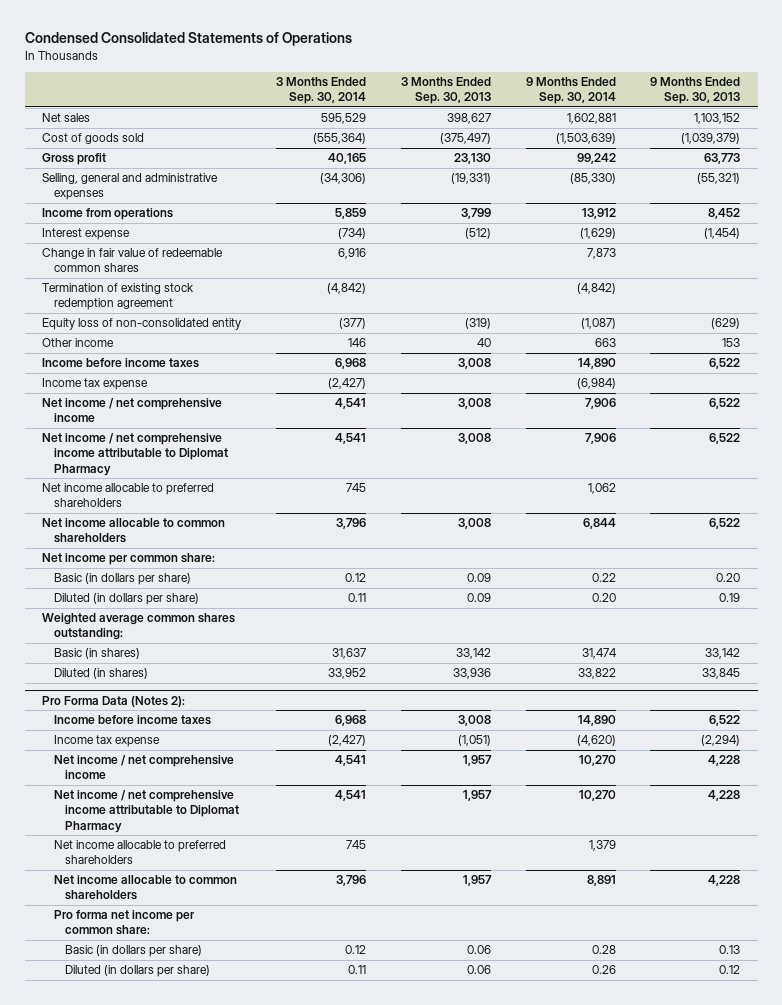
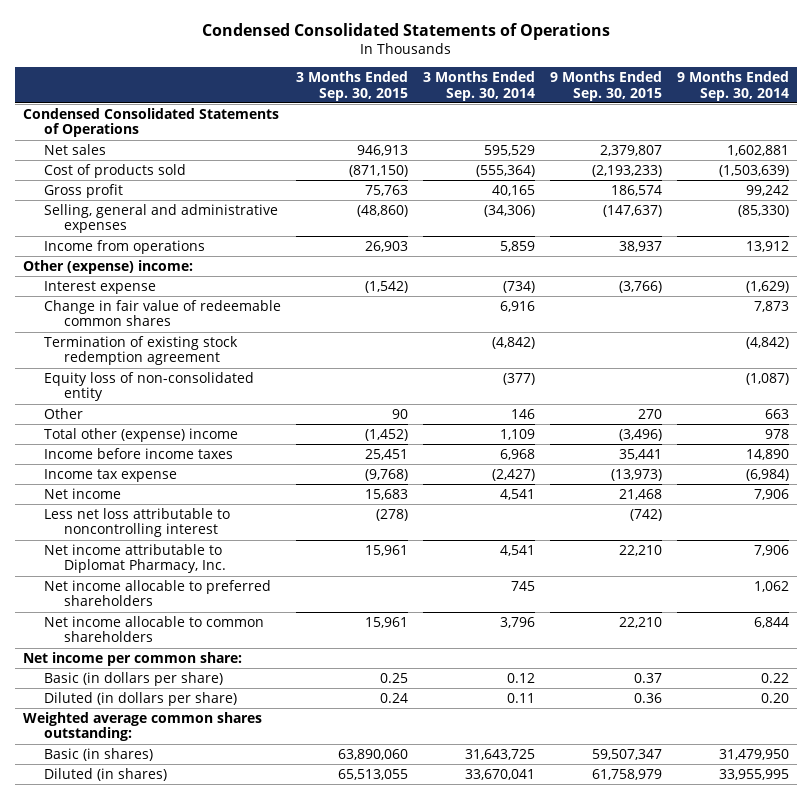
- | 3 Months Ended Sep. 30, 2014 | 3 Months Ended Sep. 30, 2013 | 9 Months Ended Sep. 30, 2014 | 9 Months Ended Sep. 30, 2013
+ | 3 Months Ended Sep. 30, 2015 | 3 Months Ended Sep. 30, 2014 | 9 Months Ended Sep. 30, 2015 | 9 Months Ended Sep. 30, 2014
+ Condensed Consolidated Statements of Operations
- Cost of goods sold | (555,364) | (375,497) | (1,503,639) | (1,039,379)
+ Cost of products sold | (871,150) | (555,364) | (2,193,233) | (1,503,639)
+ Other (expense) income:
- Other income | 146 | 40 | 663 | 153
+ Other | 90 | 146 | 270 | 663
+ Total other (expense) income | (1,452) | 1,109 | (3,496) | 978
- Net income / net comprehensive income | 4,541 | 3,008 | 7,906 | 6,522
- Net income / net comprehensive income attributable to Diplomat Pharmacy | 4,541 | 3,008 | 7,906 | 6,522
+ Net income | 15,683 | 4,541 | 21,468 | 7,906
+ Less net loss attributable to noncontrolling interest | (278) | | (742) |
+ Net income attributable to Diplomat Pharmacy, Inc. | 15,961 | 4,541 | 22,210 | 7,906
- Basic (in shares) | 31,637 | 33,142 | 31,474 | 33,142
- Diluted (in shares) | 33,952 | 33,936 | 33,822 | 33,845
- Pro Forma Data (Notes 2):
- Income before income taxes | 6,968 | 3,008 | 14,890 | 6,522
- Income tax expense | (2,427) | (1,051) | (4,620) | (2,294)
- Net income / net comprehensive income | 4,541 | 1,957 | 10,270 | 4,228
- Net income / net comprehensive income attributable to Diplomat Pharmacy | 4,541 | 1,957 | 10,270 | 4,228
- Net income allocable to preferred shareholders | 745 | | 1,379 |
- Net income allocable to common shareholders | 3,796 | 1,957 | 8,891 | 4,228
- Pro forma net income per common share:
- Basic (in dollars per share) | 0.12 | 0.06 | 0.28 | 0.13
- Diluted (in dollars per share) | 0.11 | 0.06 | 0.26 | 0.12
+ Basic (in shares) | 63,890,060 | 31,643,725 | 59,507,347 | 31,479,950
+ Diluted (in shares) | 65,513,055 | 33,670,041 | 61,758,979 | 33,955,995

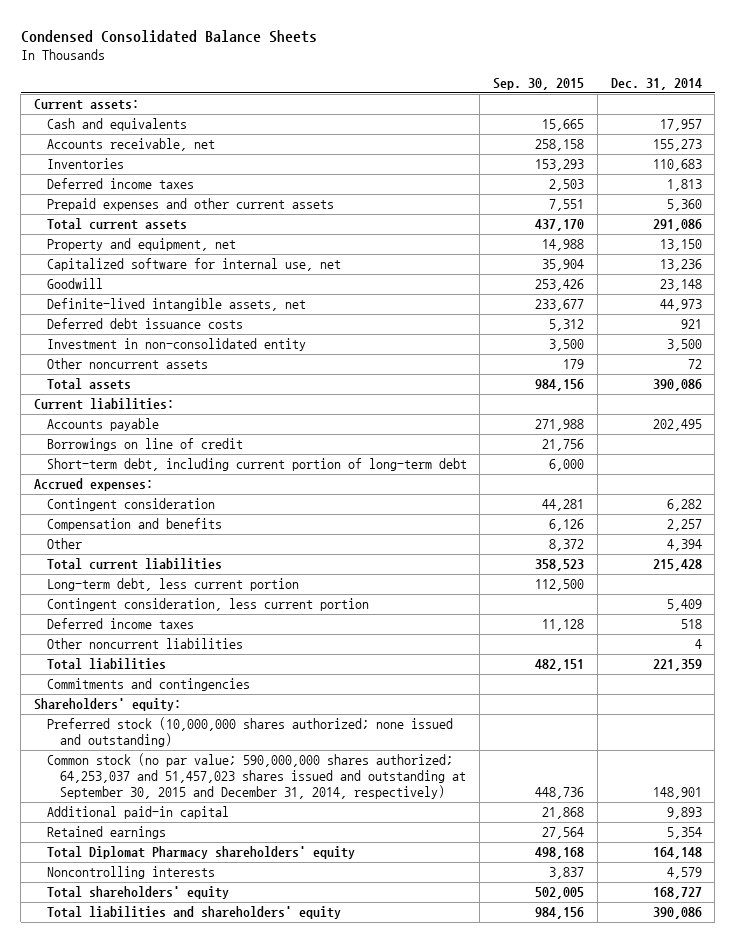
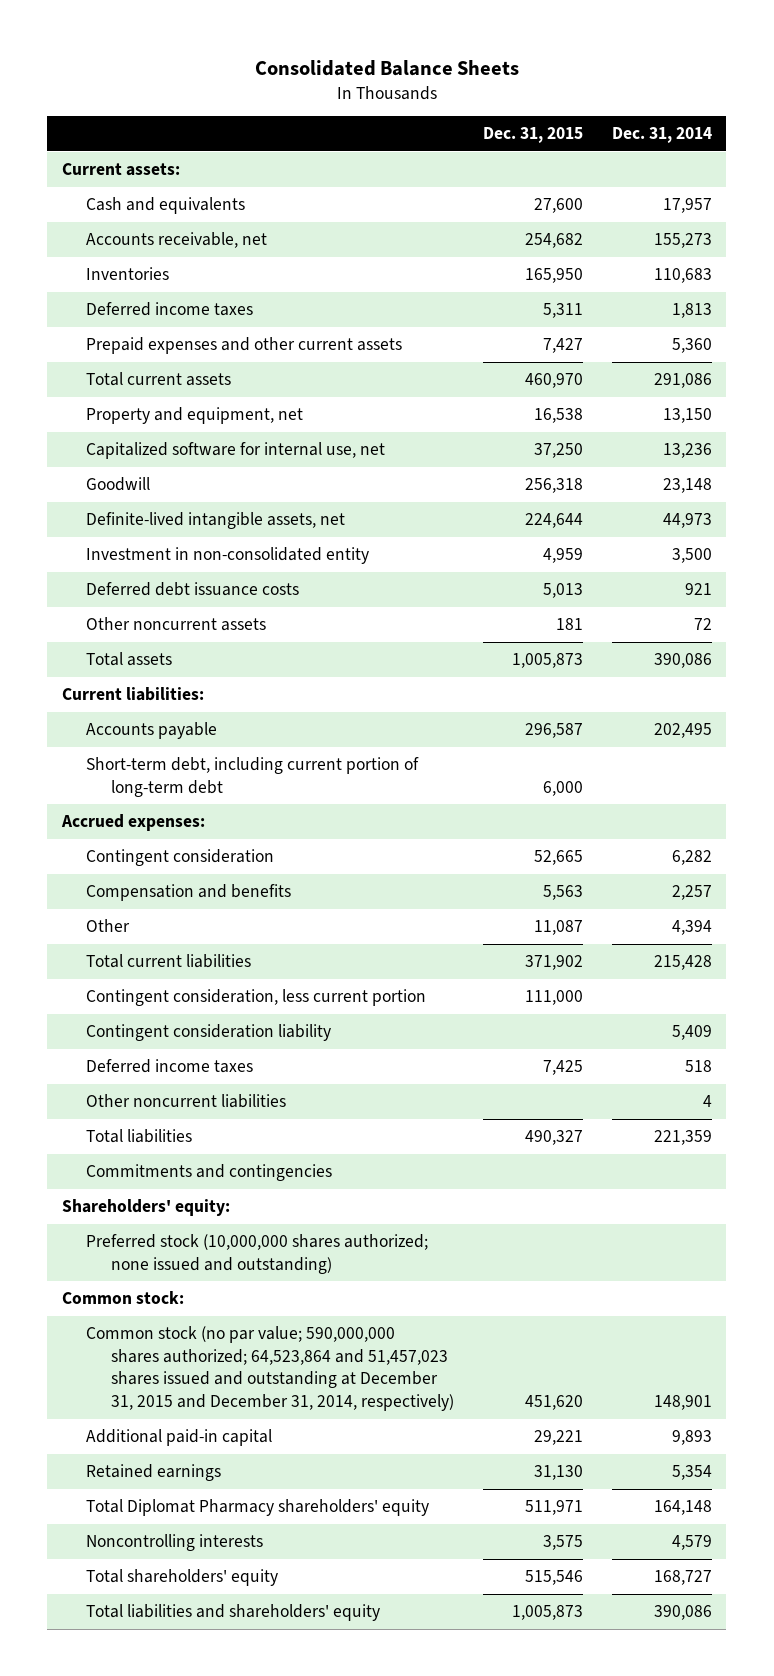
- Condensed Consolidated Balance Sheets
+ Consolidated Balance Sheets
- | Sep. 30, 2015 | Dec. 31, 2014
+ | Dec. 31, 2015 | Dec. 31, 2014
moved down: Deferred debt issuance costs | 5,013 | 921
- Borrowings on line of credit | 21,756 |
- Long-term debt, less current portion | 112,500 |
- Contingent consideration, less current portion | | 5,409
+ Contingent consideration, less current portion | 111,000 |
+ Contingent consideration liability | | 5,409
- Common stock (no par value; 590,000,000 shares authorized; 64,253,037 and 51,457,023 shares issued and outstanding at September 30, 2015 and December 31, 2014, respectively) | 448,736 | 148,901
+ Common stock:
+ Common stock (no par value; 590,000,000 shares authorized; 64,523,864 and 51,457,023 shares issued and outstanding at December 31, 2015 and December 31, 2014, respectively) | 451,620 | 148,901

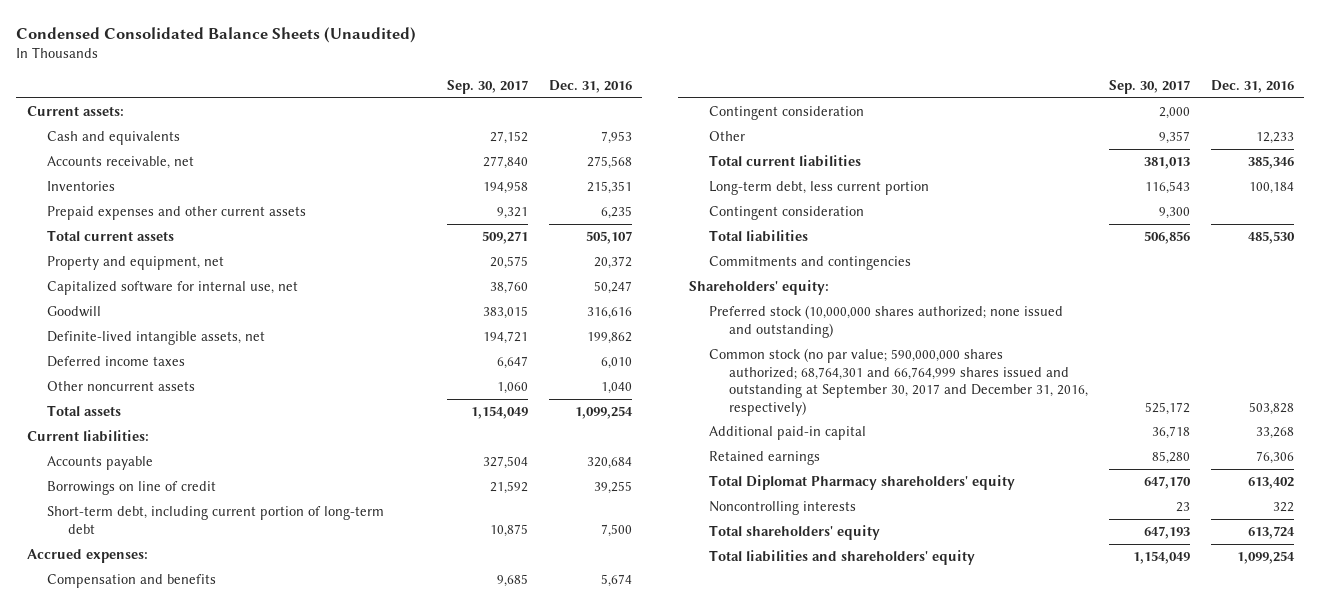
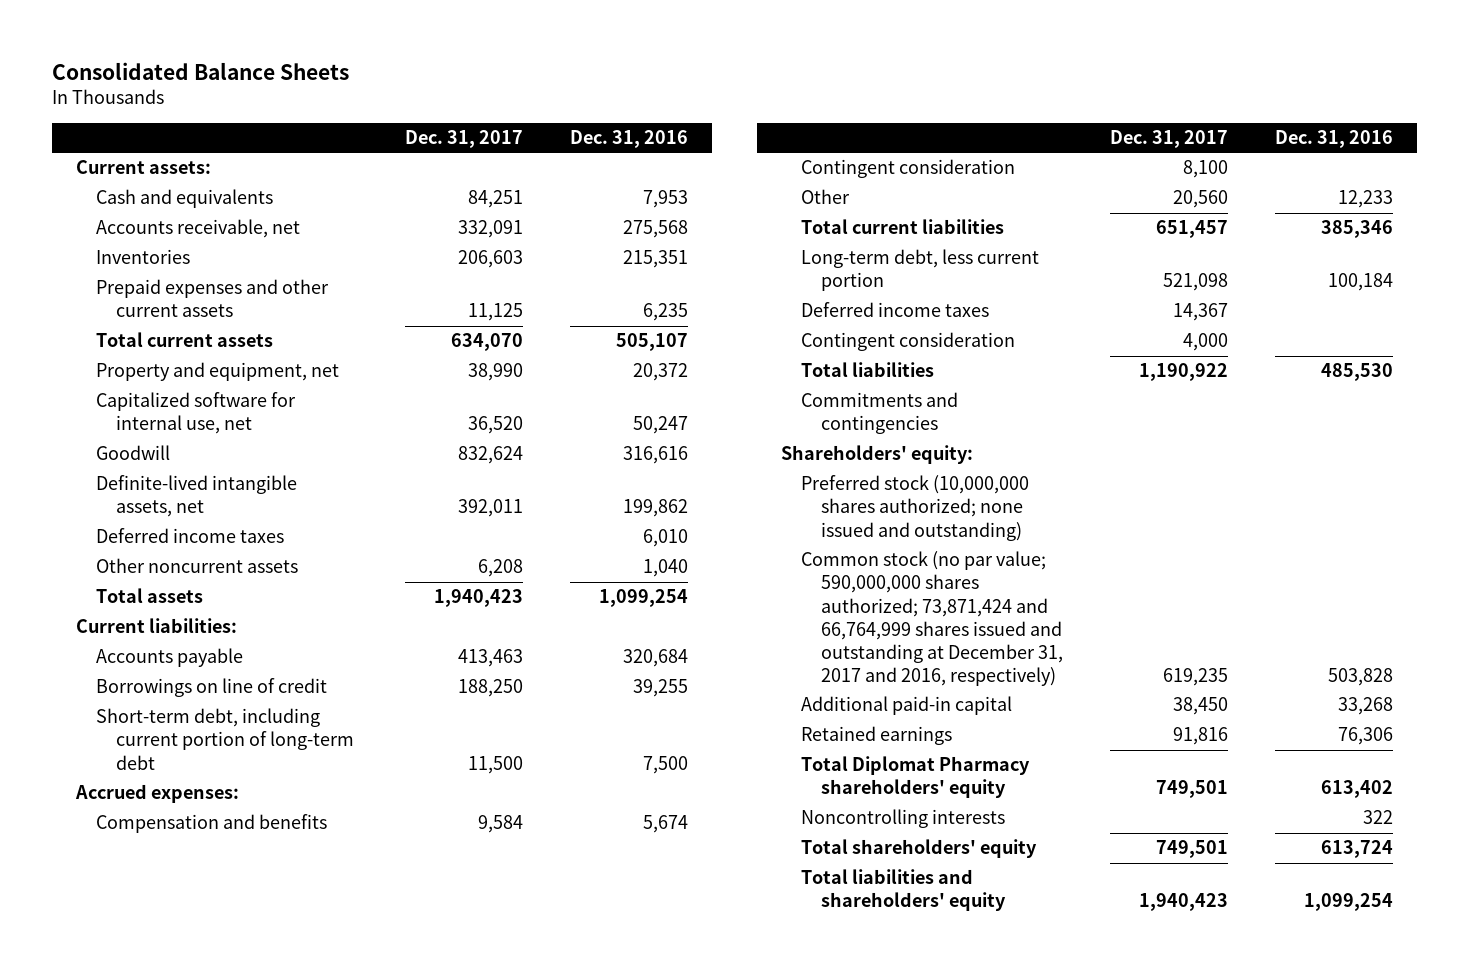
- Condensed Consolidated Balance Sheets (Unaudited)
+ Consolidated Balance Sheets
- | Sep. 30, 2017 | Dec. 31, 2016
+ | Dec. 31, 2017 | Dec. 31, 2016
+ Deferred income taxes | 14,367 |
- Common stock (no par value; 590,000,000 shares authorized; 68,764,301 and 66,764,999 shares issued and outstanding at September 30, 2017 and December 31, 2016, respectively) | 525,172 | 503,828
+ Common stock (no par value; 590,000,000 shares authorized; 73,871,424 and 66,764,999 shares issued and outstanding at December 31, 2017 and 2016, respectively) | 619,235 | 503,828

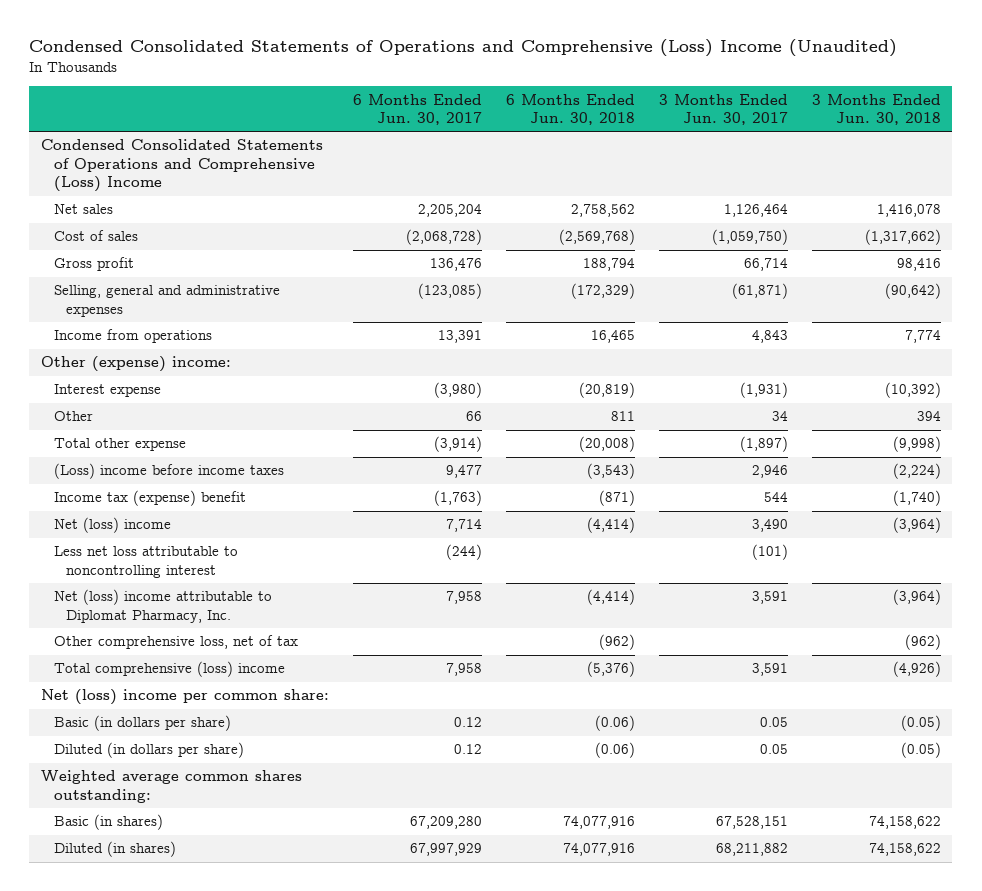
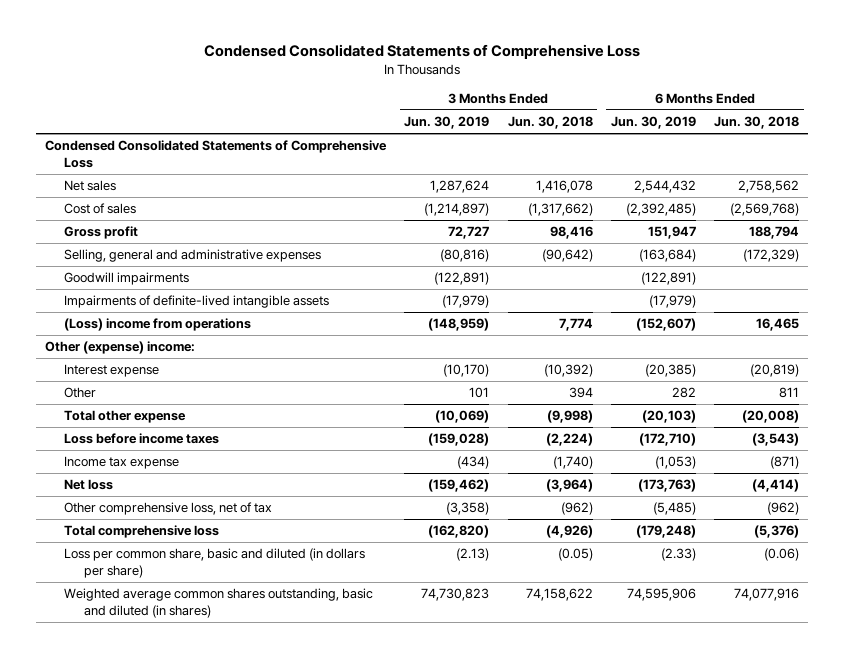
- Condensed Consolidated Statements of Operations and Comprehensive (Loss) Income (Unaudited)
+ Condensed Consolidated Statements of Comprehensive Loss
- | 6 Months Ended Jun. 30, 2017 | 6 Months Ended Jun. 30, 2018 | 3 Months Ended Jun. 30, 2017 | 3 Months Ended Jun. 30, 2018
+ | 3 Months Ended Jun. 30, 2019 | 3 Months Ended Jun. 30, 2018 | 6 Months Ended Jun. 30, 2019 | 6 Months Ended Jun. 30, 2018
- Condensed Consolidated Statements of Operations and Comprehensive (Loss) Income
+ Condensed Consolidated Statements of Comprehensive Loss
- Income from operations | 13,391 | 16,465 | 4,843 | 7,774
+ Goodwill impairments | (122,891) | | (122,891) |
+ Impairments of definite-lived intangible assets | (17,979) | | (17,979) |
+ (Loss) income from operations | (148,959) | 7,774 | (152,607) | 16,465
- (Loss) income before income taxes | 9,477 | (3,543) | 2,946 | (2,224)
- Income tax (expense) benefit | (1,763) | (871) | 544 | (1,740)
- Net (loss) income | 7,714 | (4,414) | 3,490 | (3,964)
- Less net loss attributable to noncontrolling interest | (244) | | (101) |
- Net (loss) income attributable to Diplomat Pharmacy, Inc. | 7,958 | (4,414) | 3,591 | (3,964)
+ Loss before income taxes | (159,028) | (2,224) | (172,710) | (3,543)
+ Income tax expense | (434) | (1,740) | (1,053) | (871)
+ Net loss | (159,462) | (3,964) | (173,763) | (4,414)
- Total comprehensive (loss) income | 7,958 | (5,376) | 3,591 | (4,926)
- Net (loss) income per common share:
- Basic (in dollars per share) | 0.12 | (0.06) | 0.05 | (0.05)
- Diluted (in dollars per share) | 0.12 | (0.06) | 0.05 | (0.05)
- Weighted average common shares outstanding:
- Basic (in shares) | 67,209,280 | 74,077,916 | 67,528,151 | 74,158,622
- Diluted (in shares) | 67,997,929 | 74,077,916 | 68,211,882 | 74,158,622
+ Total comprehensive loss | (162,820) | (4,926) | (179,248) | (5,376)
+ Loss per common share, basic and diluted (in dollars per share) | (2.13) | (0.05) | (2.33) | (0.06)
+ Weighted average common shares outstanding, basic and diluted (in shares) | 74,730,823 | 74,158,622 | 74,595,906 | 74,077,916

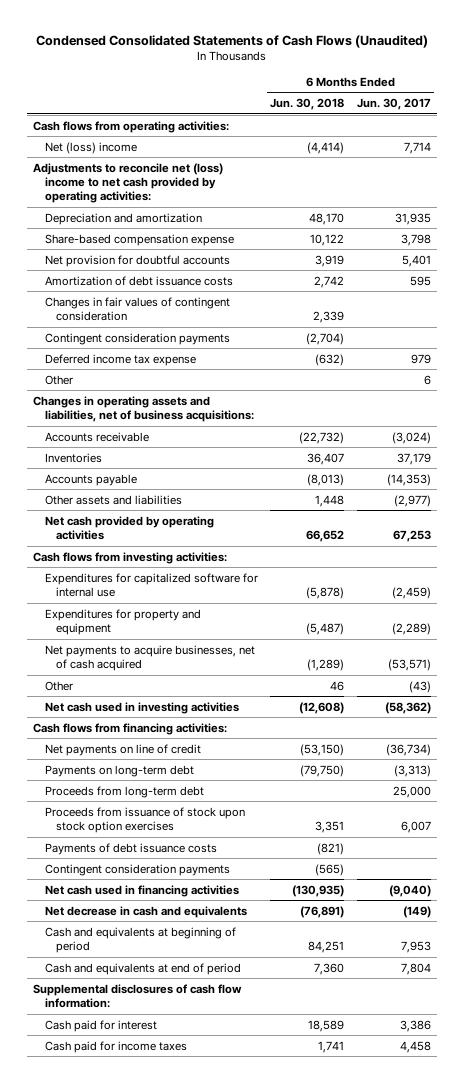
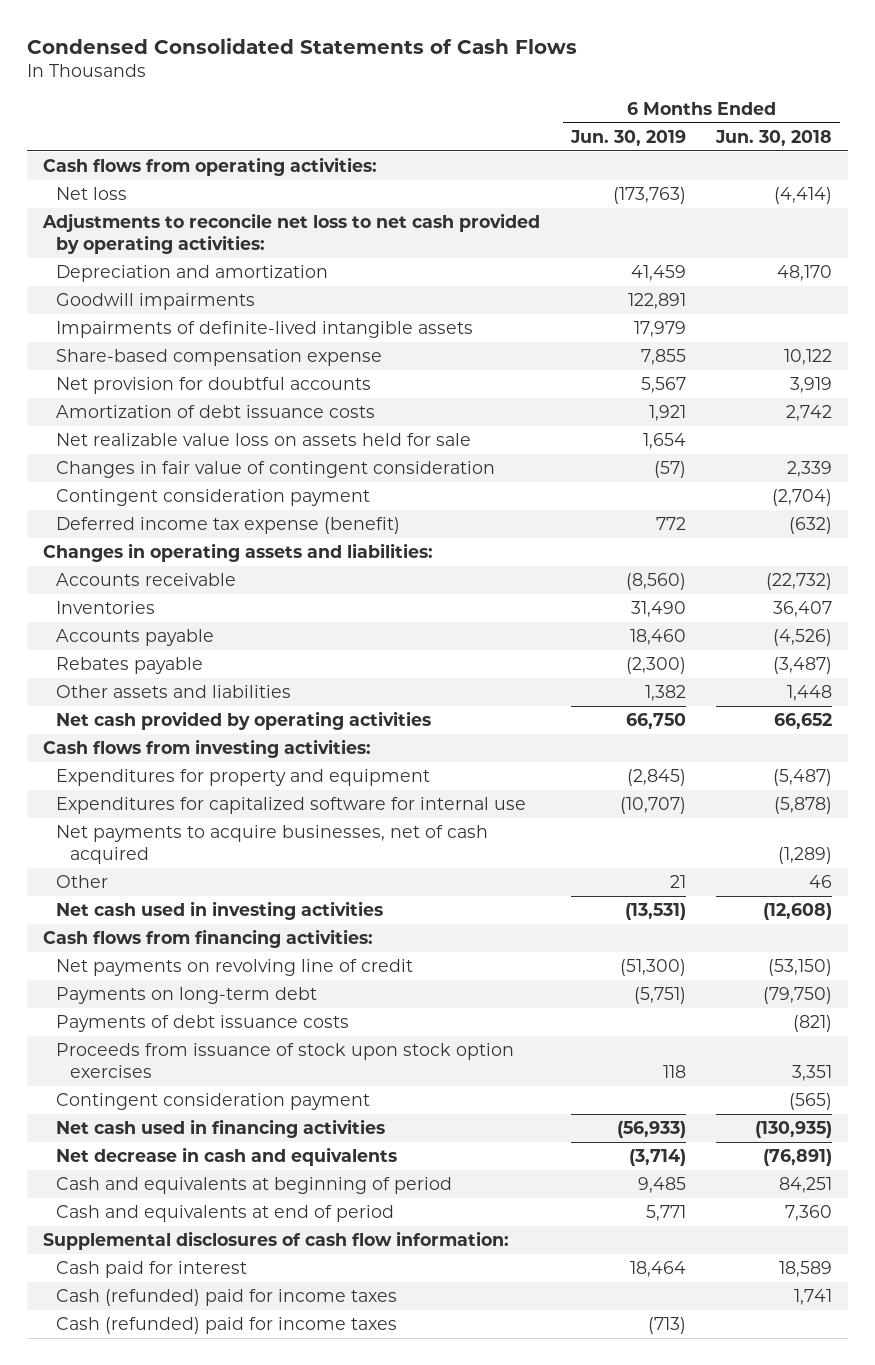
- Condensed Consolidated Statements of Cash Flows (Unaudited)
+ Condensed Consolidated Statements of Cash Flows
- | 6 Months Ended Jun. 30, 2018 | 6 Months Ended Jun. 30, 2017
+ | 6 Months Ended Jun. 30, 2019 | 6 Months Ended Jun. 30, 2018
- Net (loss) income | (4,414) | 7,714
- Adjustments to reconcile net (loss) income to net cash provided by operating activities:
+ Net loss | (173,763) | (4,414)
+ Adjustments to reconcile net loss to net cash provided by operating activities:
+ Goodwill impairments | 122,891 |
+ Impairments of definite-lived intangible assets | 17,979 |
- Changes in fair values of contingent consideration | 2,339 |
- Contingent consideration payments | (2,704) |
- Deferred income tax expense | (632) | 979
- Other | | 6
- Changes in operating assets and liabilities, net of business acquisitions:
+ Net realizable value loss on assets held for sale | 1,654 |
+ Changes in fair value of contingent consideration | (57) | 2,339
+ Contingent consideration payment | | (2,704)
+ Deferred income tax expense (benefit) | 772 | (632)
+ Changes in operating assets and liabilities:
- Accounts payable | (8,013) | (14,353)
+ Accounts payable | 18,460 | (4,526)
+ Rebates payable | (2,300) | (3,487)
moved down: Expenditures for capitalized software for internal use | (10,707) | (5,878)
- Net payments on line of credit | (53,150) | (36,734)
+ Net payments on revolving line of credit | (51,300) | (53,150)
- Proceeds from long-term debt | | 25,000
- Contingent consideration payments | (565) |
moved down: Proceeds from issuance of stock upon stock option exercises | 118 | 3,351
+ Contingent consideration payment | | (565)
- Cash paid for income taxes | 1,741 | 4,458
+ Cash (refunded) paid for income taxes | | 1,741
+ Cash (refunded) paid for income taxes | (713) |

